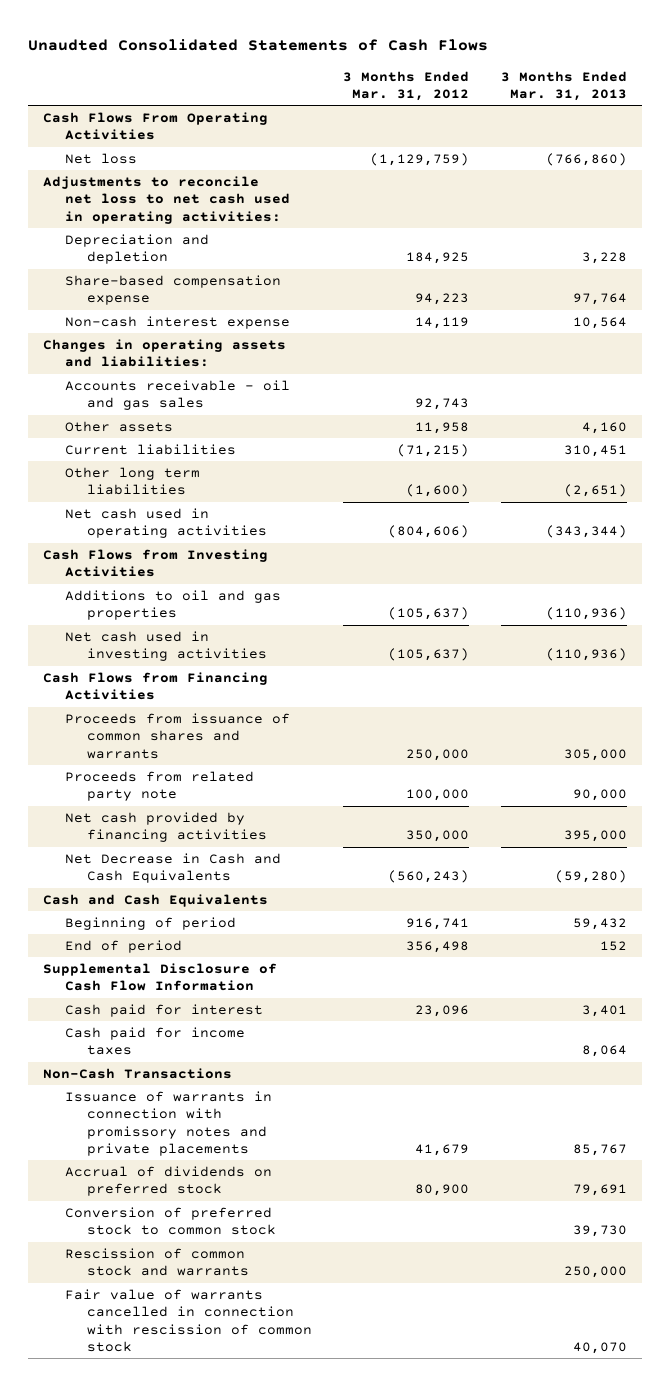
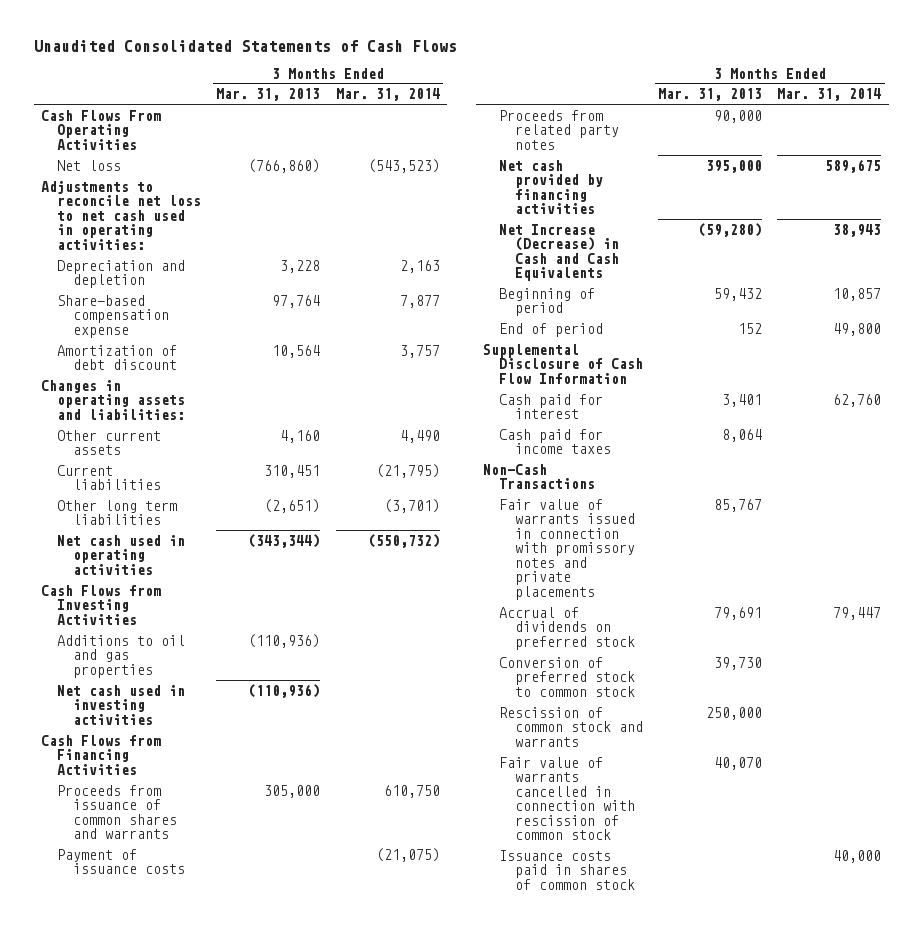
- Unaudted Consolidated Statements of Cash Flows
+ Unaudited Consolidated Statements of Cash Flows
- | 3 Months Ended Mar. 31, 2012 | 3 Months Ended Mar. 31, 2013
+ | 3 Months Ended Mar. 31, 2013 | 3 Months Ended Mar. 31, 2014
- Non-cash interest expense | 14,119 | 10,564
+ Amortization of debt discount | 10,564 | 3,757
- Accounts receivable - oil and gas sales | 92,743 |
- Other assets | 11,958 | 4,160
+ Other current assets | 4,160 | 4,490
- Proceeds from related party note | 100,000 | 90,000
+ Payment of issuance costs | | (21,075)
+ Proceeds from related party notes | 90,000 |
- Net Decrease in Cash and Cash Equivalents | (560,243) | (59,280)
- Cash and Cash Equivalents
+ Net Increase (Decrease) in Cash and Cash Equivalents | (59,280) | 38,943
- Issuance of warrants in connection with promissory notes and private placements | 41,679 | 85,767
+ Fair value of warrants issued in connection with promissory notes and private placements | 85,767 |
+ Issuance costs paid in shares of common stock | | 40,000

